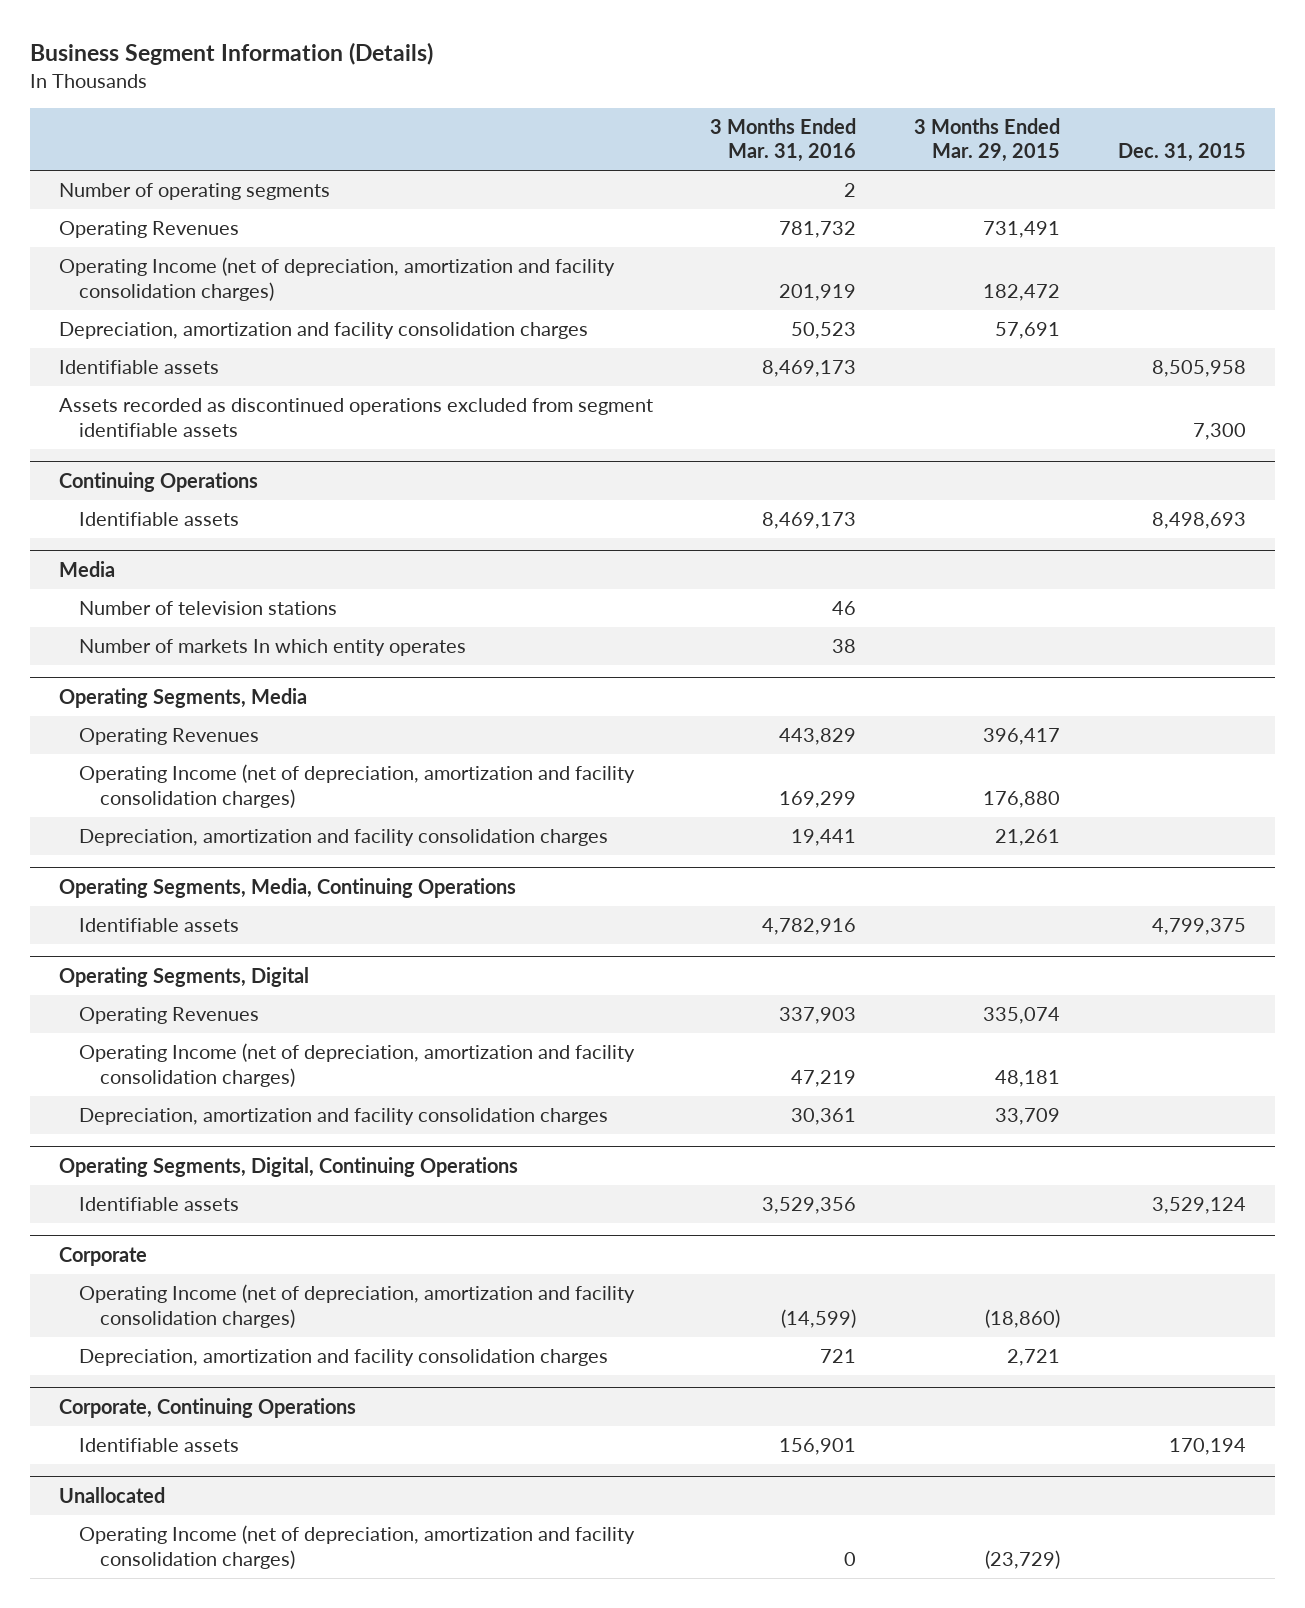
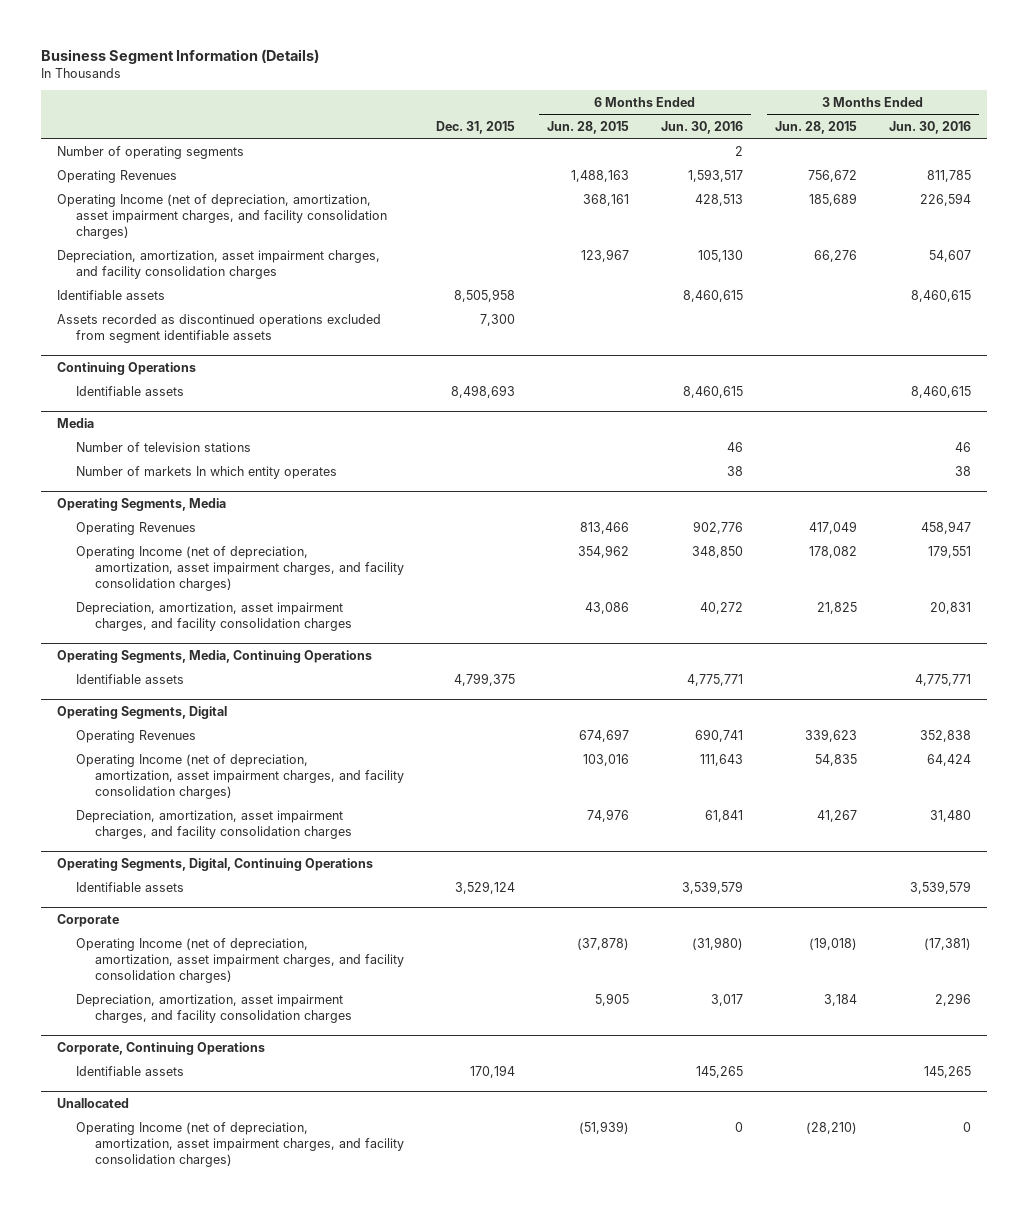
- | 3 Months Ended Mar. 31, 2016 | 3 Months Ended Mar. 29, 2015 | Dec. 31, 2015
+ | Dec. 31, 2015 | 6 Months Ended Jun. 28, 2015 | 6 Months Ended Jun. 30, 2016 | 3 Months Ended Jun. 28, 2015 | 3 Months Ended Jun. 30, 2016
- Operating Income (net of depreciation, amortization and facility consolidation charges) | 201,919 | 182,472 |
- Depreciation, amortization and facility consolidation charges | 50,523 | 57,691 |
+ Operating Income (net of depreciation, amortization, asset impairment charges, and facility consolidation charges) | | 368,161 | 428,513 | 185,689 | 226,594
+ Depreciation, amortization, asset impairment charges, and facility consolidation charges | | 123,967 | 105,130 | 66,276 | 54,607
@ Operating Segments, Media
- Operating Income (net of depreciation, amortization and facility consolidation charges) | 169,299 | 176,880 |
- Depreciation, amortization and facility consolidation charges | 19,441 | 21,261 |
+ Operating Income (net of depreciation, amortization, asset impairment charges, and facility consolidation charges) | | 354,962 | 348,850 | 178,082 | 179,551
+ Depreciation, amortization, asset impairment charges, and facility consolidation charges | | 43,086 | 40,272 | 21,825 | 20,831
@ Operating Segments, Digital
- Operating Income (net of depreciation, amortization and facility consolidation charges) | 47,219 | 48,181 |
- Depreciation, amortization and facility consolidation charges | 30,361 | 33,709 |
+ Operating Income (net of depreciation, amortization, asset impairment charges, and facility consolidation charges) | | 103,016 | 111,643 | 54,835 | 64,424
+ Depreciation, amortization, asset impairment charges, and facility consolidation charges | | 74,976 | 61,841 | 41,267 | 31,480
@ Corporate
- Operating Income (net of depreciation, amortization and facility consolidation charges) | (14,599) | (18,860) |
- Depreciation, amortization and facility consolidation charges | 721 | 2,721 |
+ Operating Income (net of depreciation, amortization, asset impairment charges, and facility consolidation charges) | | (37,878) | (31,980) | (19,018) | (17,381)
+ Depreciation, amortization, asset impairment charges, and facility consolidation charges | | 5,905 | 3,017 | 3,184 | 2,296
@ Unallocated
- Operating Income (net of depreciation, amortization and facility consolidation charges) | 0 | (23,729) |
+ Operating Income (net of depreciation, amortization, asset impairment charges, and facility consolidation charges) | | (51,939) | 0 | (28,210) | 0

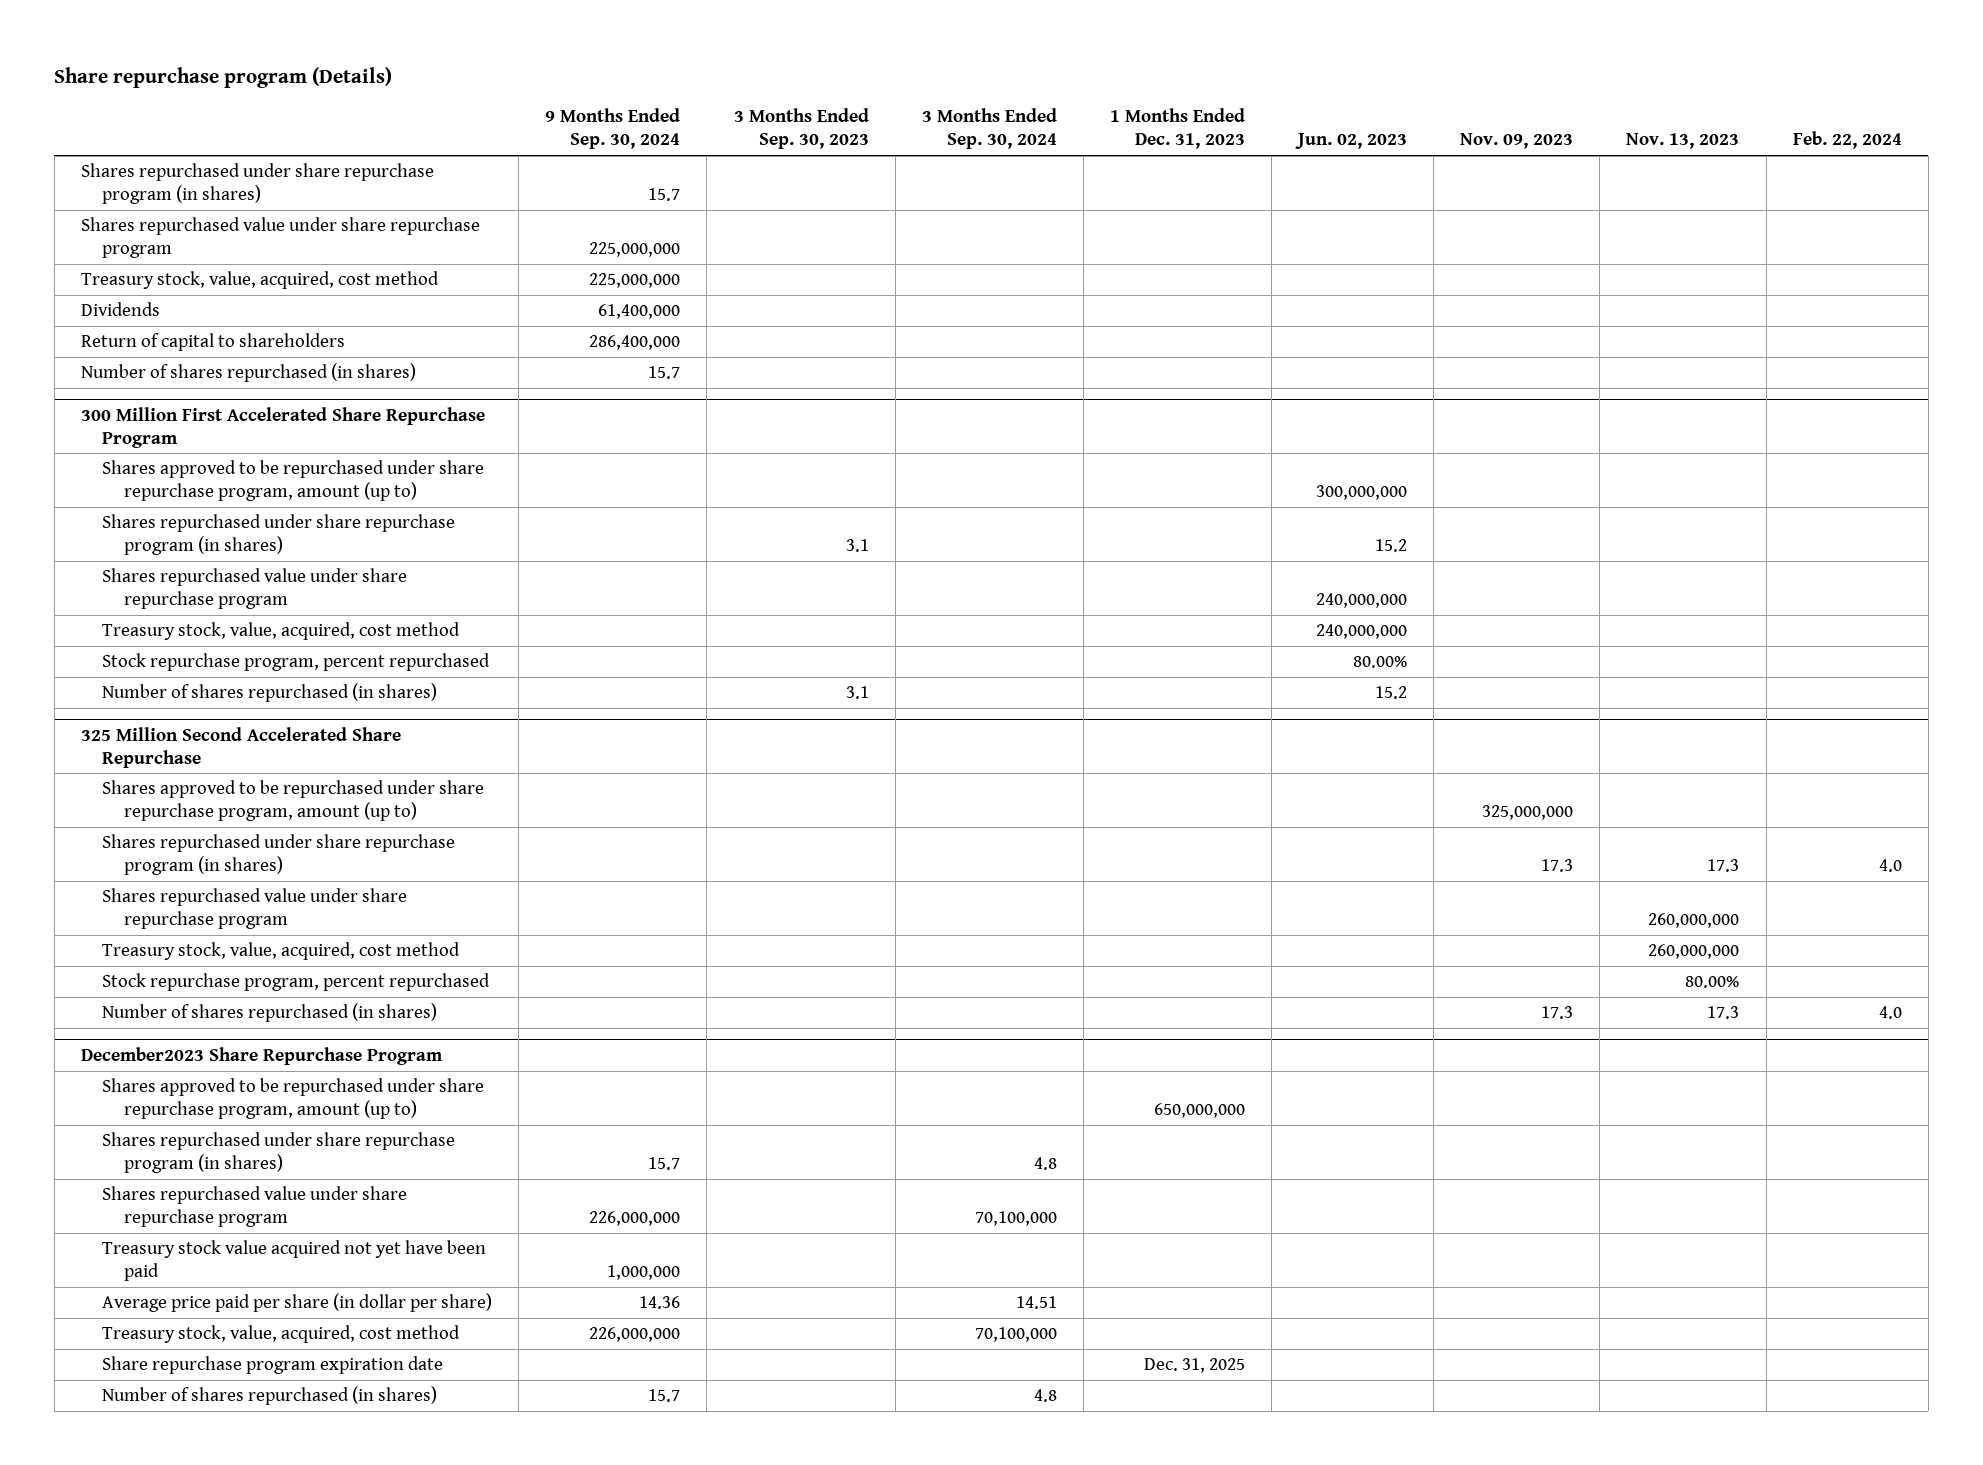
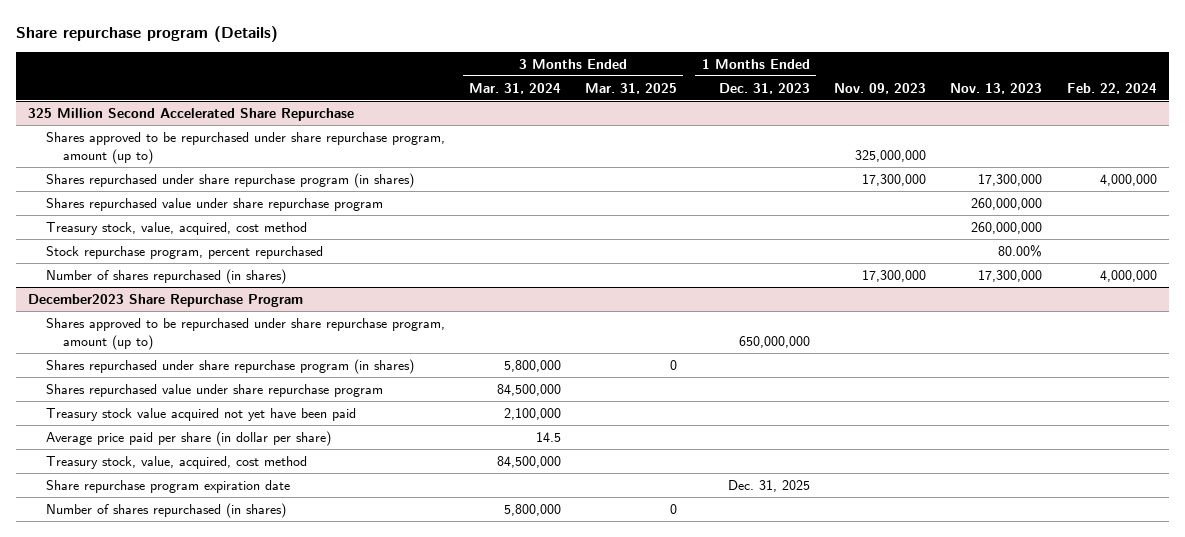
- | 9 Months Ended Sep. 30, 2024 | 3 Months Ended Sep. 30, 2023 | 3 Months Ended Sep. 30, 2024 | 1 Months Ended Dec. 31, 2023 | Jun. 02, 2023 | Nov. 09, 2023 | Nov. 13, 2023 | Feb. 22, 2024
+ | 3 Months Ended Mar. 31, 2024 | 3 Months Ended Mar. 31, 2025 | 1 Months Ended Dec. 31, 2023 | Nov. 09, 2023 | Nov. 13, 2023 | Feb. 22, 2024
- Shares repurchased under share repurchase program (in shares) | 15.7 | | | | | | |
- Shares repurchased value under share repurchase program | 225,000,000 | | | | | | |
- Treasury stock, value, acquired, cost method | 225,000,000 | | | | | | |
- Dividends | 61,400,000 | | | | | | |
- Return of capital to shareholders | 286,400,000 | | | | | | |
- Number of shares repurchased (in shares) | 15.7 | | | | | | |
- 300 Million First Accelerated Share Repurchase Program
- Shares approved to be repurchased under share repurchase program, amount (up to) | | | | | 300,000,000 | | |
- Shares repurchased under share repurchase program (in shares) | | 3.1 | | | 15.2 | | |
- Shares repurchased value under share repurchase program | | | | | 240,000,000 | | |
- Treasury stock, value, acquired, cost method | | | | | 240,000,000 | | |
- Stock repurchase program, percent repurchased | | | | | 80.00% | | |
- Number of shares repurchased (in shares) | | 3.1 | | | 15.2 | | |
@ 325 Million Second Accelerated Share Repurchase
- Shares repurchased under share repurchase program (in shares) | | | | | | 17.3 | 17.3 | 4.0
+ Shares repurchased under share repurchase program (in shares) | | | | 17,300,000 | 17,300,000 | 4,000,000
- Number of shares repurchased (in shares) | | | | | | 17.3 | 17.3 | 4.0
+ Number of shares repurchased (in shares) | | | | 17,300,000 | 17,300,000 | 4,000,000

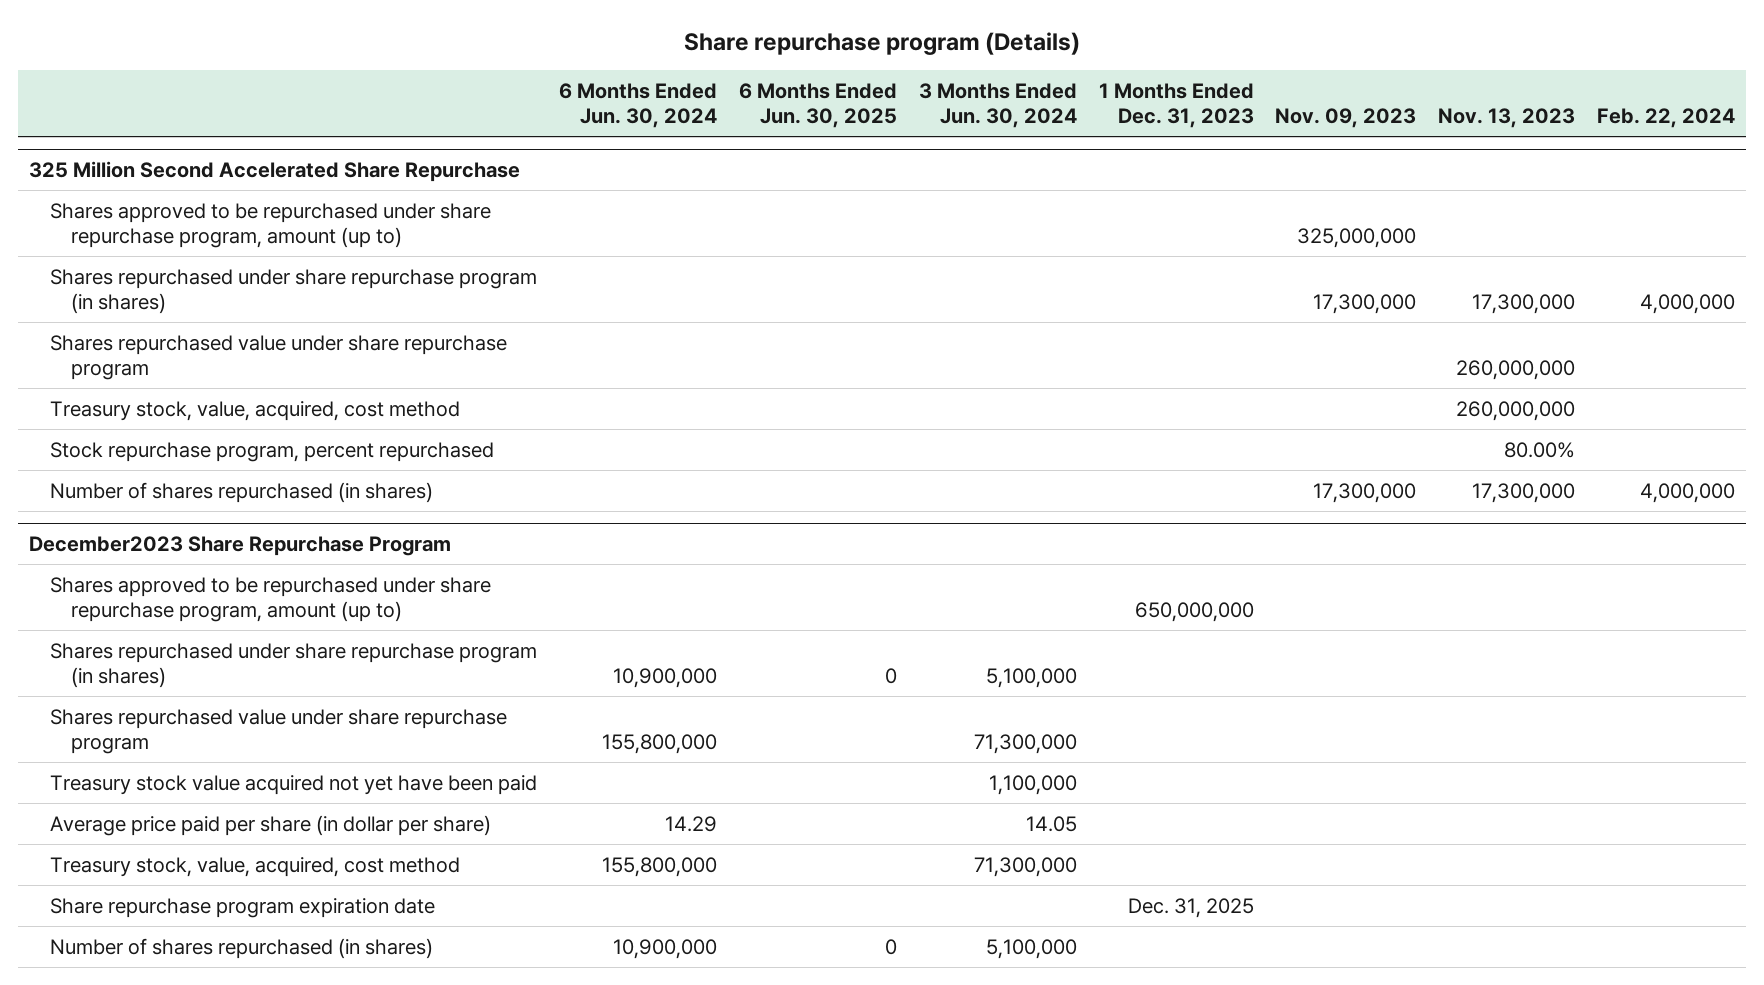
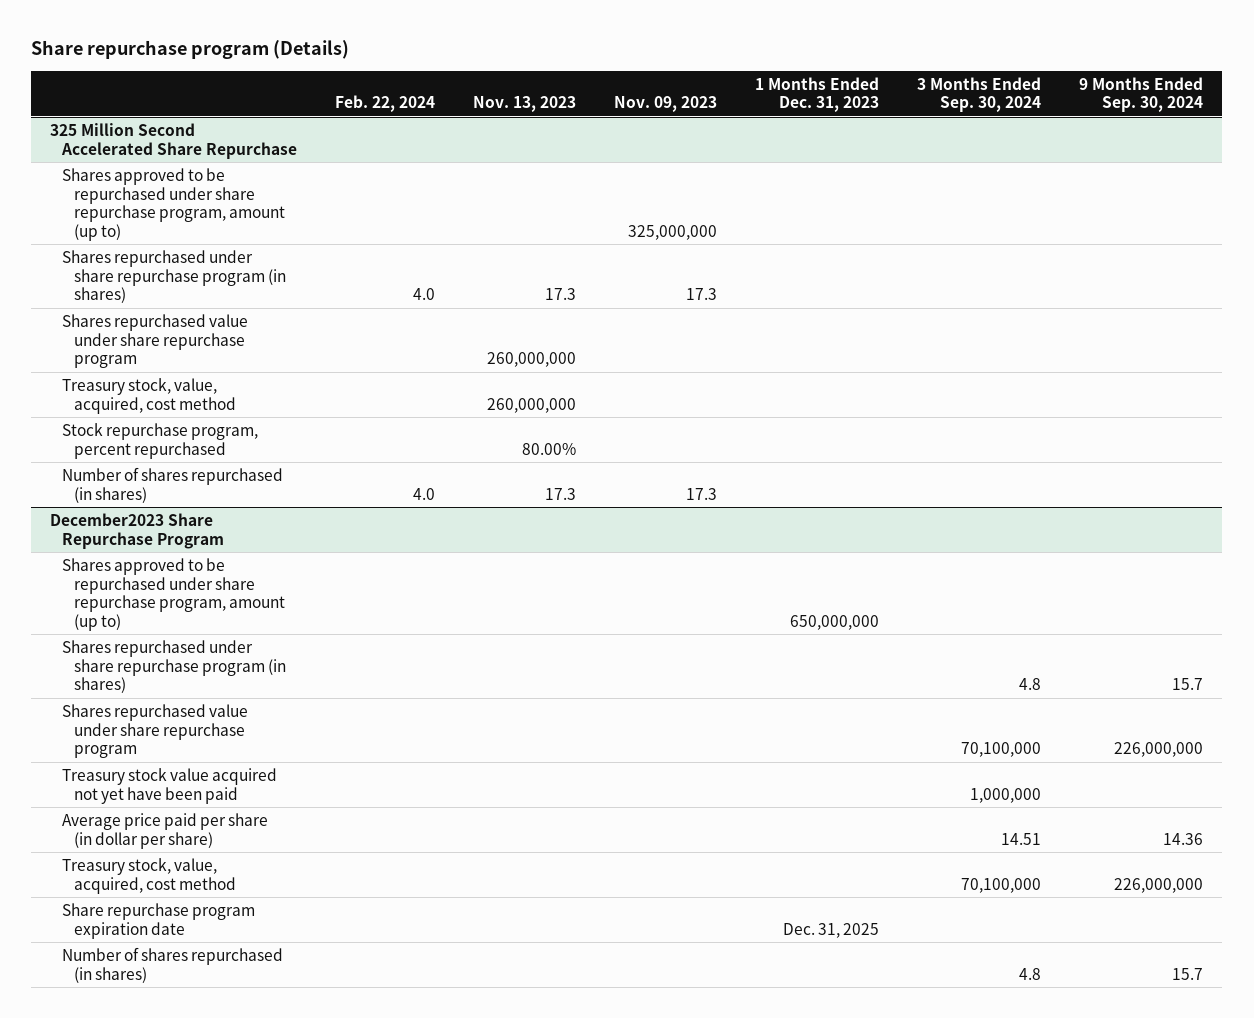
- | 6 Months Ended Jun. 30, 2024 | 6 Months Ended Jun. 30, 2025 | 3 Months Ended Jun. 30, 2024 | 1 Months Ended Dec. 31, 2023 | Nov. 09, 2023 | Nov. 13, 2023 | Feb. 22, 2024
+ | Feb. 22, 2024 | Nov. 13, 2023 | Nov. 09, 2023 | 1 Months Ended Dec. 31, 2023 | 3 Months Ended Sep. 30, 2024 | 9 Months Ended Sep. 30, 2024
@ 325 Million Second Accelerated Share Repurchase
- Shares repurchased under share repurchase program (in shares) | | | | | 17,300,000 | 17,300,000 | 4,000,000
+ Shares repurchased under share repurchase program (in shares) | 4.0 | 17.3 | 17.3 | | |
- Number of shares repurchased (in shares) | | | | | 17,300,000 | 17,300,000 | 4,000,000
+ Number of shares repurchased (in shares) | 4.0 | 17.3 | 17.3 | | |

